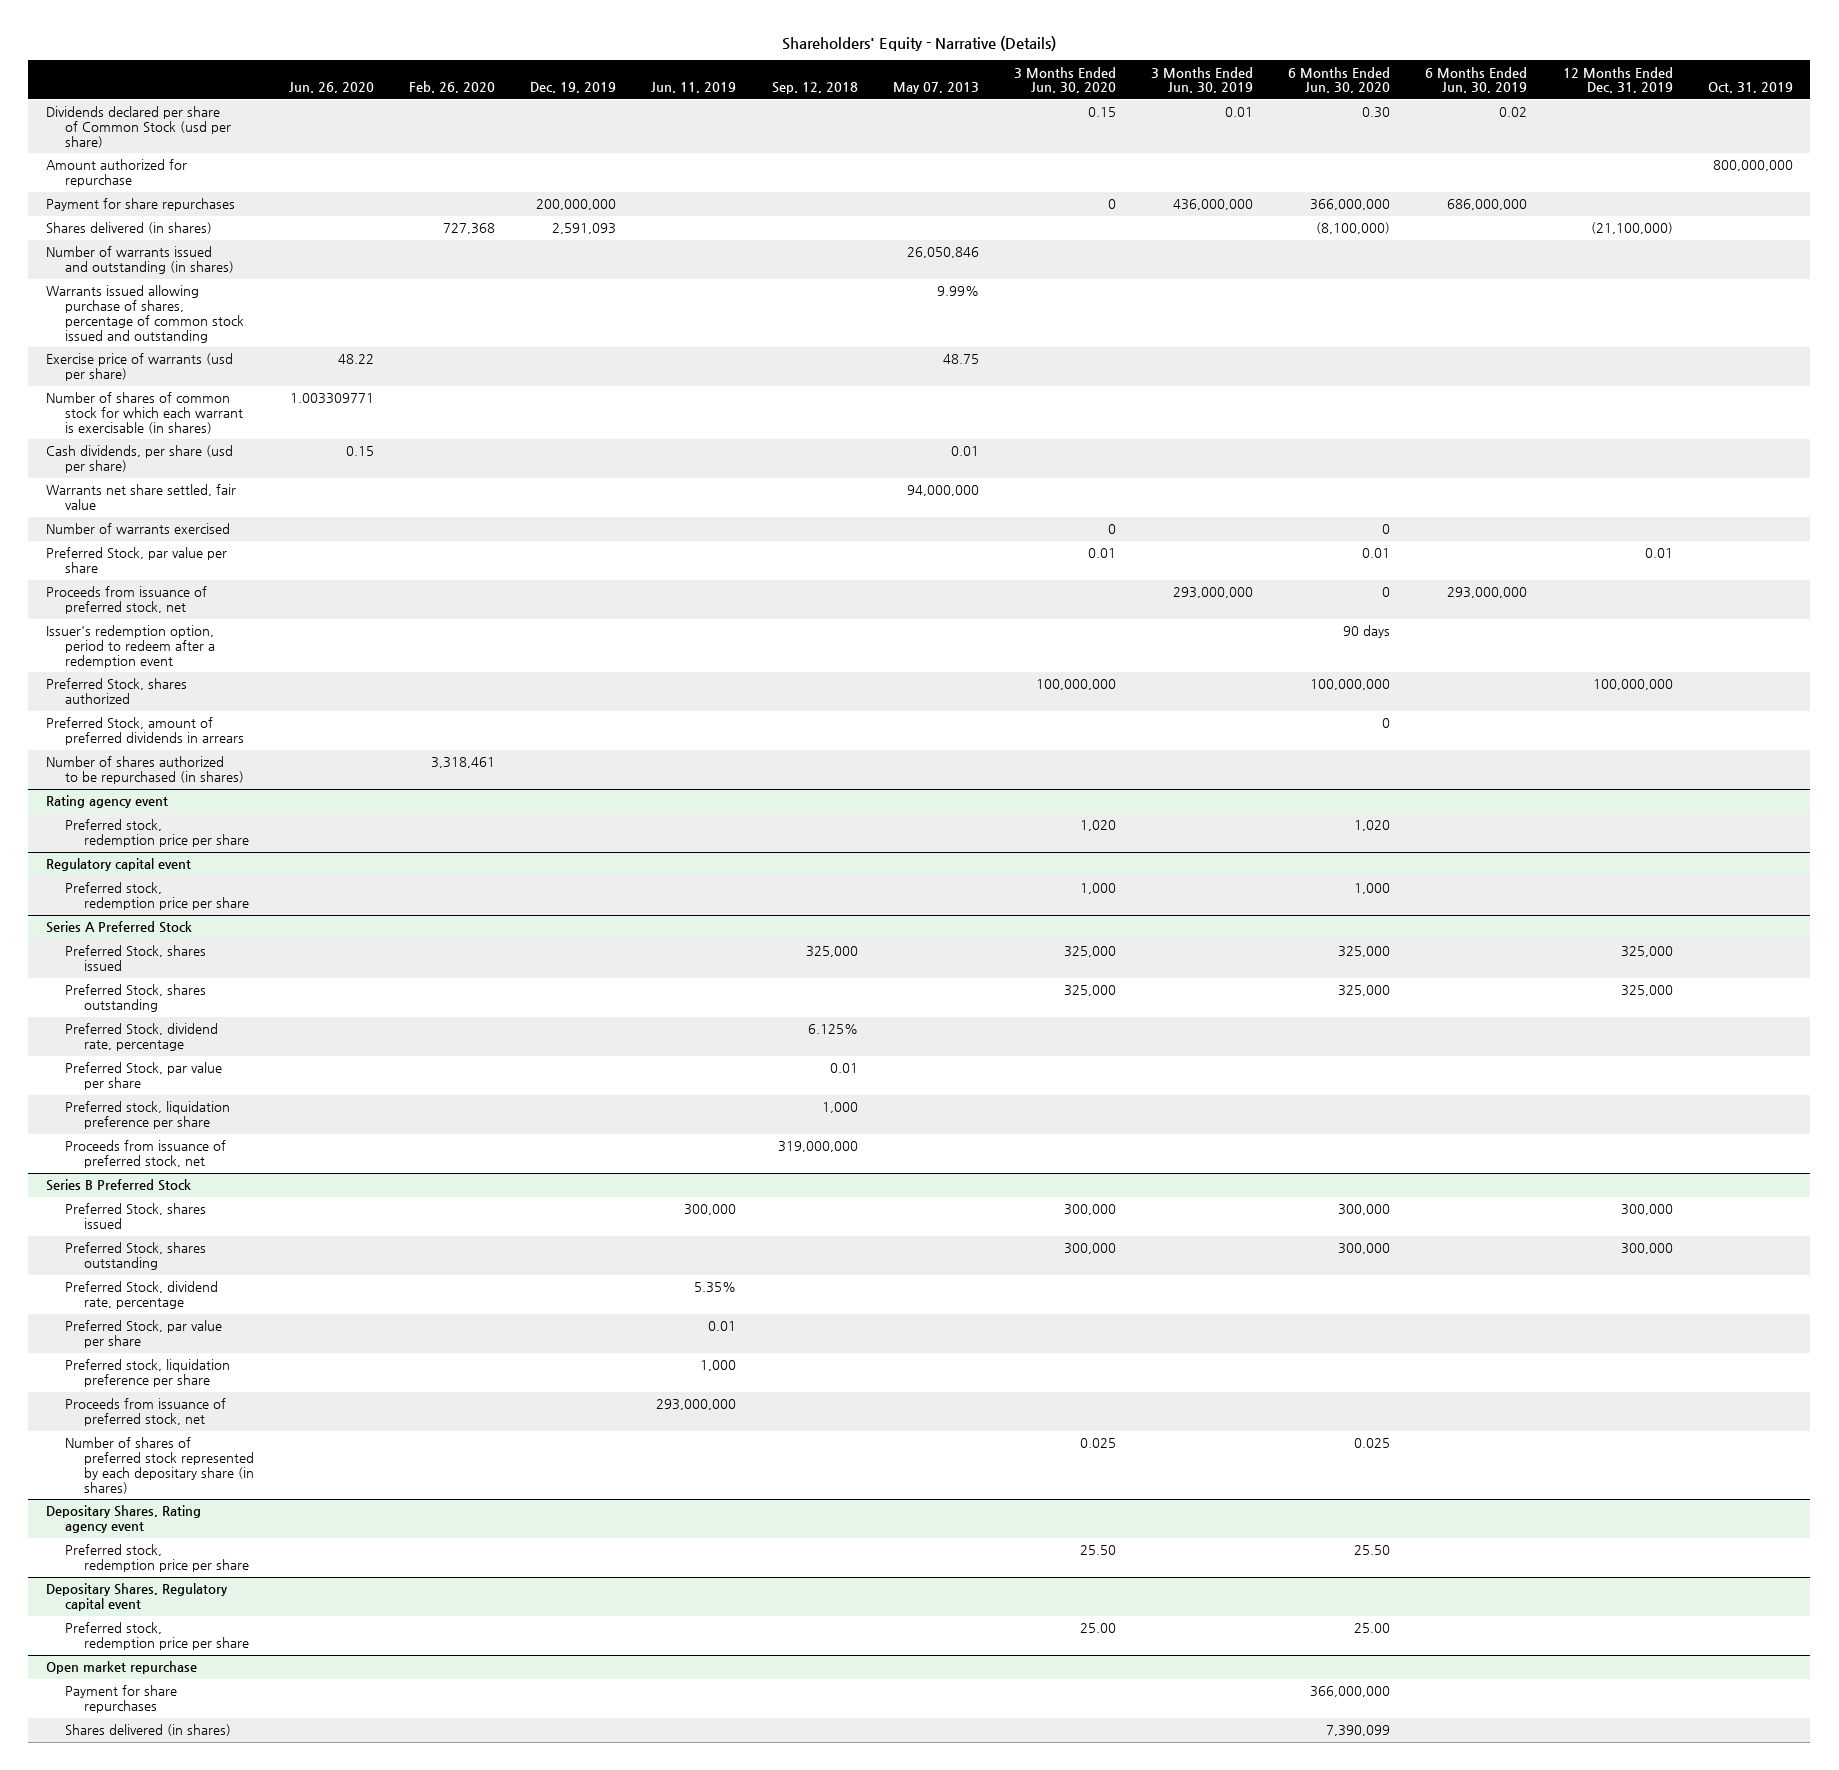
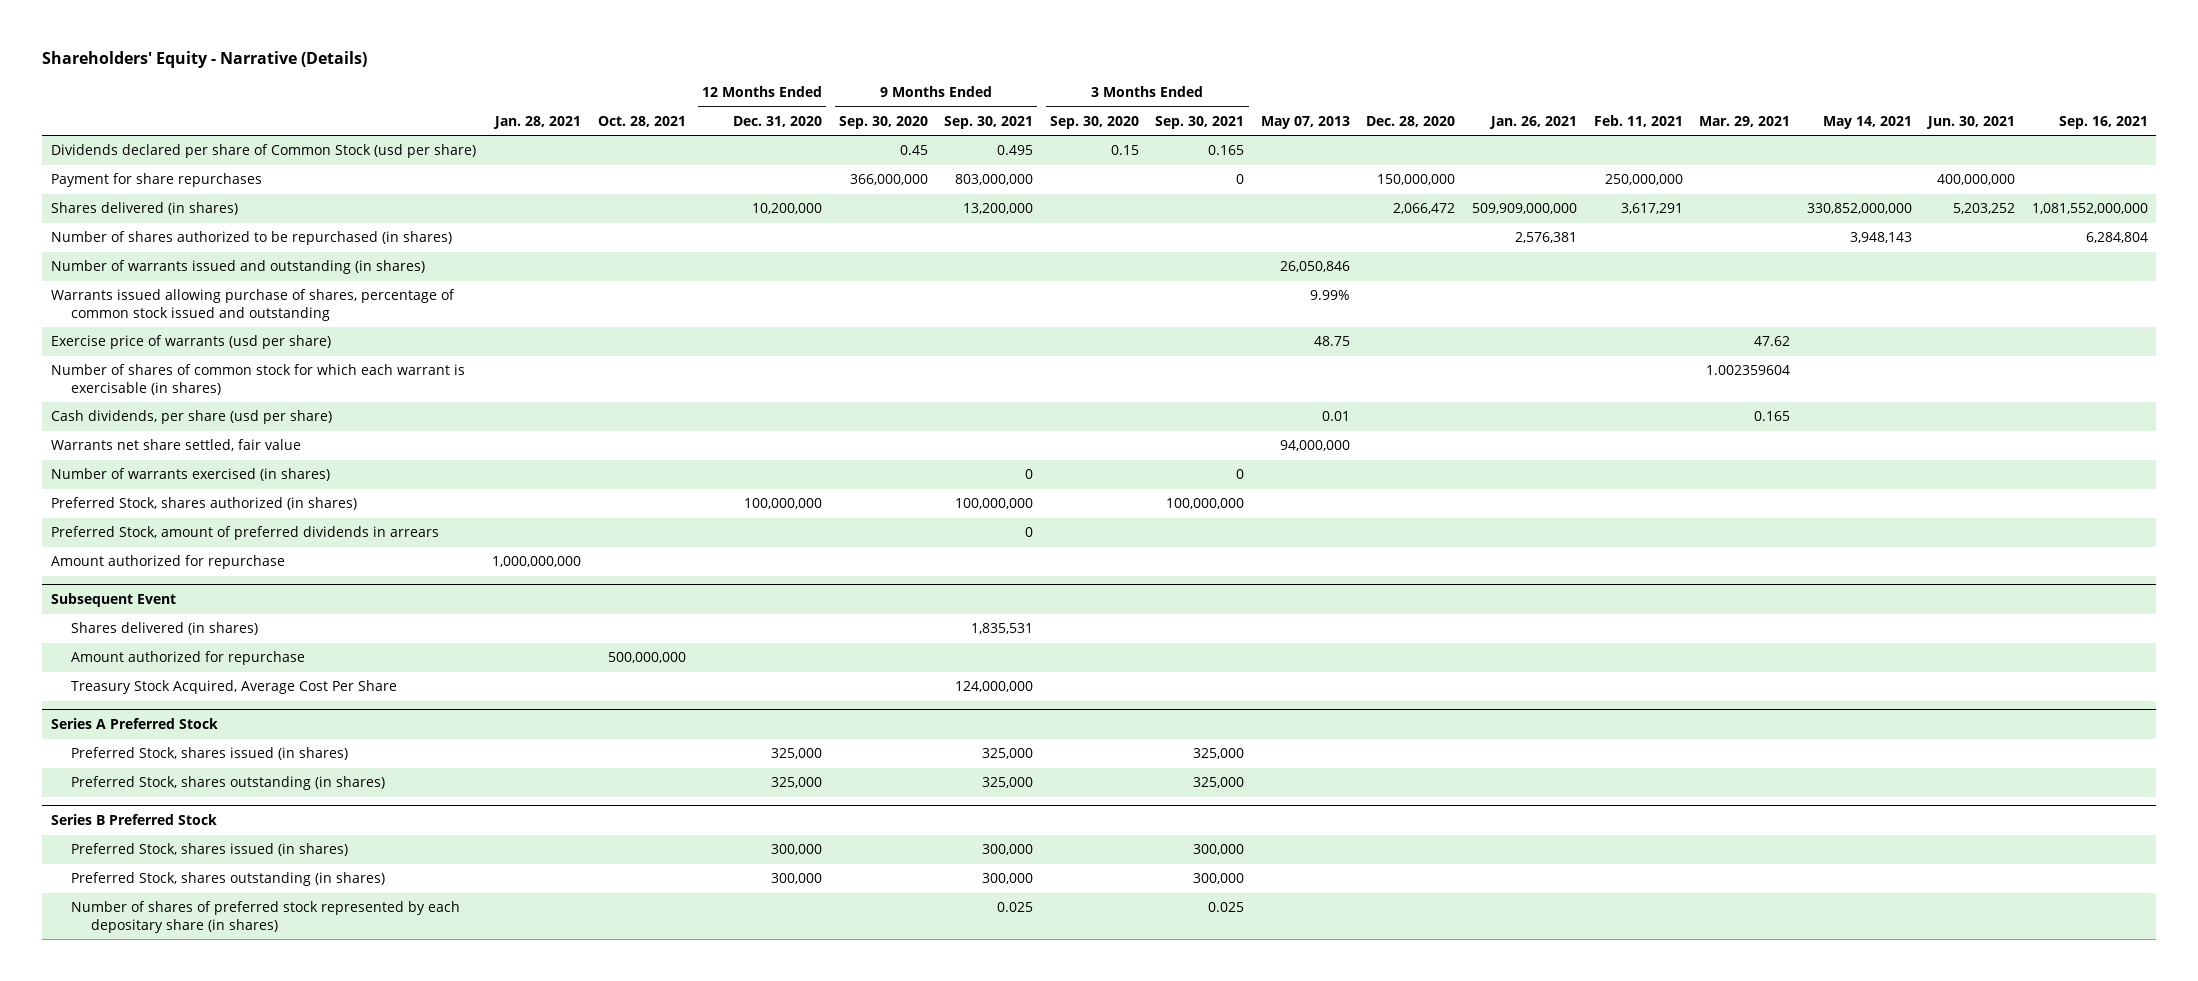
- | Jun. 26, 2020 | Feb. 26, 2020 | Dec. 19, 2019 | Jun. 11, 2019 | Sep. 12, 2018 | May 07, 2013 | 3 Months Ended Jun. 30, 2020 | 3 Months Ended Jun. 30, 2019 | 6 Months Ended Jun. 30, 2020 | 6 Months Ended Jun. 30, 2019 | 12 Months Ended Dec. 31, 2019 | Oct. 31, 2019
+ | Jan. 28, 2021 | Oct. 28, 2021 | 12 Months Ended Dec. 31, 2020 | 9 Months Ended Sep. 30, 2020 | 9 Months Ended Sep. 30, 2021 | 3 Months Ended Sep. 30, 2020 | 3 Months Ended Sep. 30, 2021 | May 07, 2013 | Dec. 28, 2020 | Jan. 26, 2021 | Feb. 11, 2021 | Mar. 29, 2021 | May 14, 2021 | Jun. 30, 2021 | Sep. 16, 2021
moved up: Number of shares authorized to be repurchased (in shares) | | | | | | | | | | 2,576,381 | | | 3,948,143 | | 6,284,804
- Number of warrants exercised | | | | | | | 0 | | 0 | | |
- Preferred Stock, par value per share | | | | | | | 0.01 | | 0.01 | | 0.01 |
- Proceeds from issuance of preferred stock, net | | | | | | | | 293,000,000 | 0 | 293,000,000 | |
- Issuer's redemption option, period to redeem after a redemption event | | | | | | | | | 90 days | | |
- Preferred Stock, shares authorized | | | | | | | 100,000,000 | | 100,000,000 | | 100,000,000 |
+ Number of warrants exercised (in shares) | | | | | 0 | | 0 | | | | | | | |
+ Preferred Stock, shares authorized (in shares) | | | 100,000,000 | | 100,000,000 | | 100,000,000 | | | | | | | |
- Rating agency event
- Preferred stock, redemption price per share | | | | | | | 1,020 | | 1,020 | | |
- Regulatory capital event
- Preferred stock, redemption price per share | | | | | | | 1,000 | | 1,000 | | |
moved down: Amount authorized for repurchase | 1,000,000,000 | | | | | | | | | | | | | |
+ Subsequent Event
+ Shares delivered (in shares) | | | | | 1,835,531 | | | | | | | | | |
+ Amount authorized for repurchase | | 500,000,000 | | | | | | | | | | | | |
+ Treasury Stock Acquired, Average Cost Per Share | | | | | 124,000,000 | | | | | | | | | |
@ Series A Preferred Stock
- Preferred Stock, shares issued | | | | | 325,000 | | 325,000 | | 325,000 | | 325,000 |
- Preferred Stock, shares outstanding | | | | | | | 325,000 | | 325,000 | | 325,000 |
- Preferred Stock, dividend rate, percentage | | | | | 6.125% | | | | | | |
- Preferred Stock, par value per share | | | | | 0.01 | | | | | | |
- Preferred stock, liquidation preference per share | | | | | 1,000 | | | | | | |
- Proceeds from issuance of preferred stock, net | | | | | 319,000,000 | | | | | | |
+ Preferred Stock, shares issued (in shares) | | | 325,000 | | 325,000 | | 325,000 | | | | | | | |
+ Preferred Stock, shares outstanding (in shares) | | | 325,000 | | 325,000 | | 325,000 | | | | | | | |
@ Series B Preferred Stock
- Preferred Stock, shares issued | | | | 300,000 | | | 300,000 | | 300,000 | | 300,000 |
- Preferred Stock, shares outstanding | | | | | | | 300,000 | | 300,000 | | 300,000 |
- Preferred Stock, dividend rate, percentage | | | | 5.35% | | | | | | | |
- Preferred Stock, par value per share | | | | 0.01 | | | | | | | |
- Preferred stock, liquidation preference per share | | | | 1,000 | | | | | | | |
- Proceeds from issuance of preferred stock, net | | | | 293,000,000 | | | | | | | |
+ Preferred Stock, shares issued (in shares) | | | 300,000 | | 300,000 | | 300,000 | | | | | | | |
+ Preferred Stock, shares outstanding (in shares) | | | 300,000 | | 300,000 | | 300,000 | | | | | | | |
- Depositary Shares, Rating agency event
- Preferred stock, redemption price per share | | | | | | | 25.50 | | 25.50 | | |
- Depositary Shares, Regulatory capital event
- Preferred stock, redemption price per share | | | | | | | 25.00 | | 25.00 | | |
- Open market repurchase
- Payment for share repurchases | | | | | | | | | 366,000,000 | | |
- Shares delivered (in shares) | | | | | | | | | 7,390,099 | | |

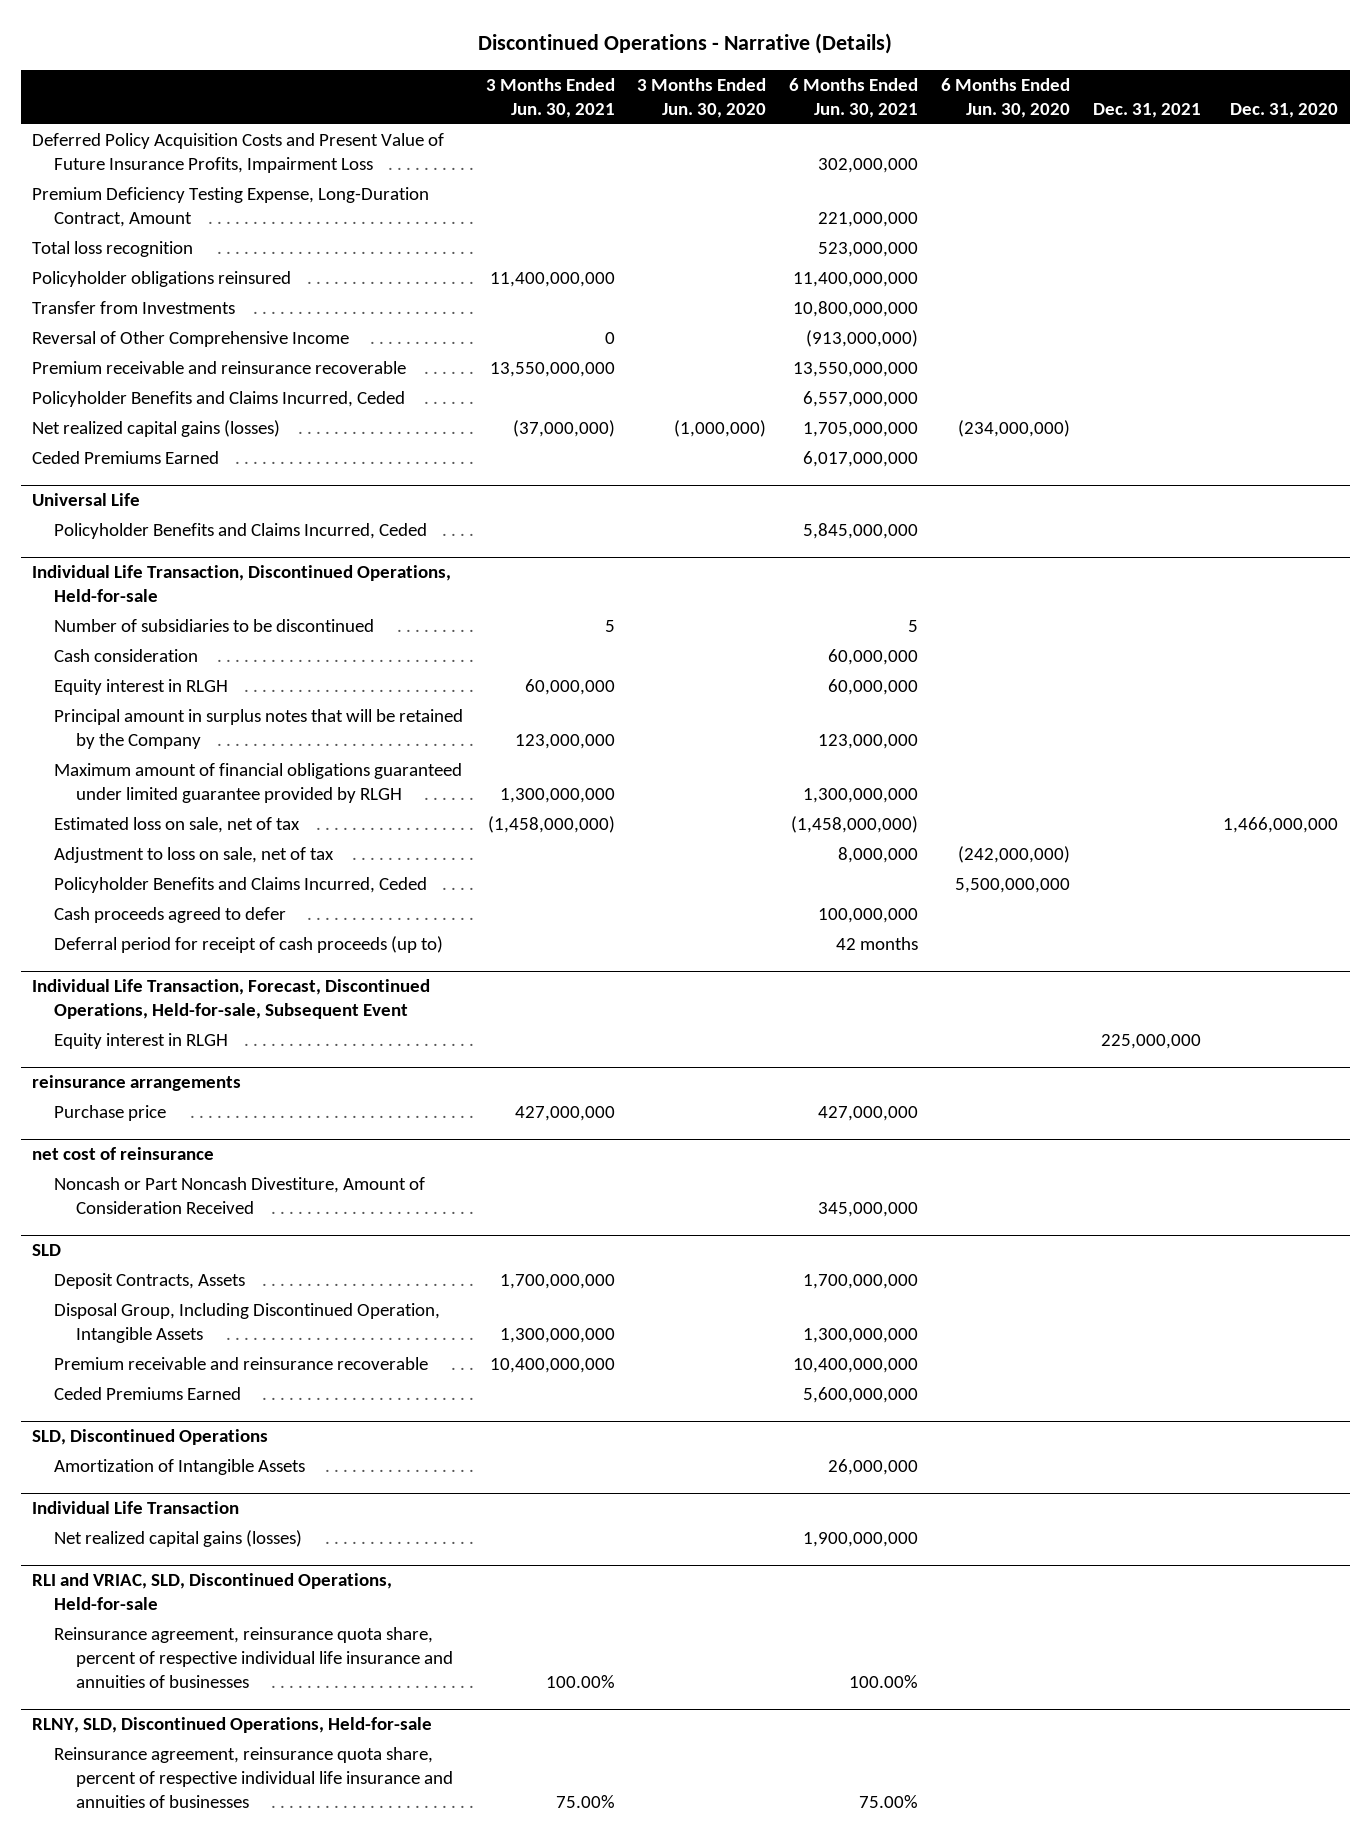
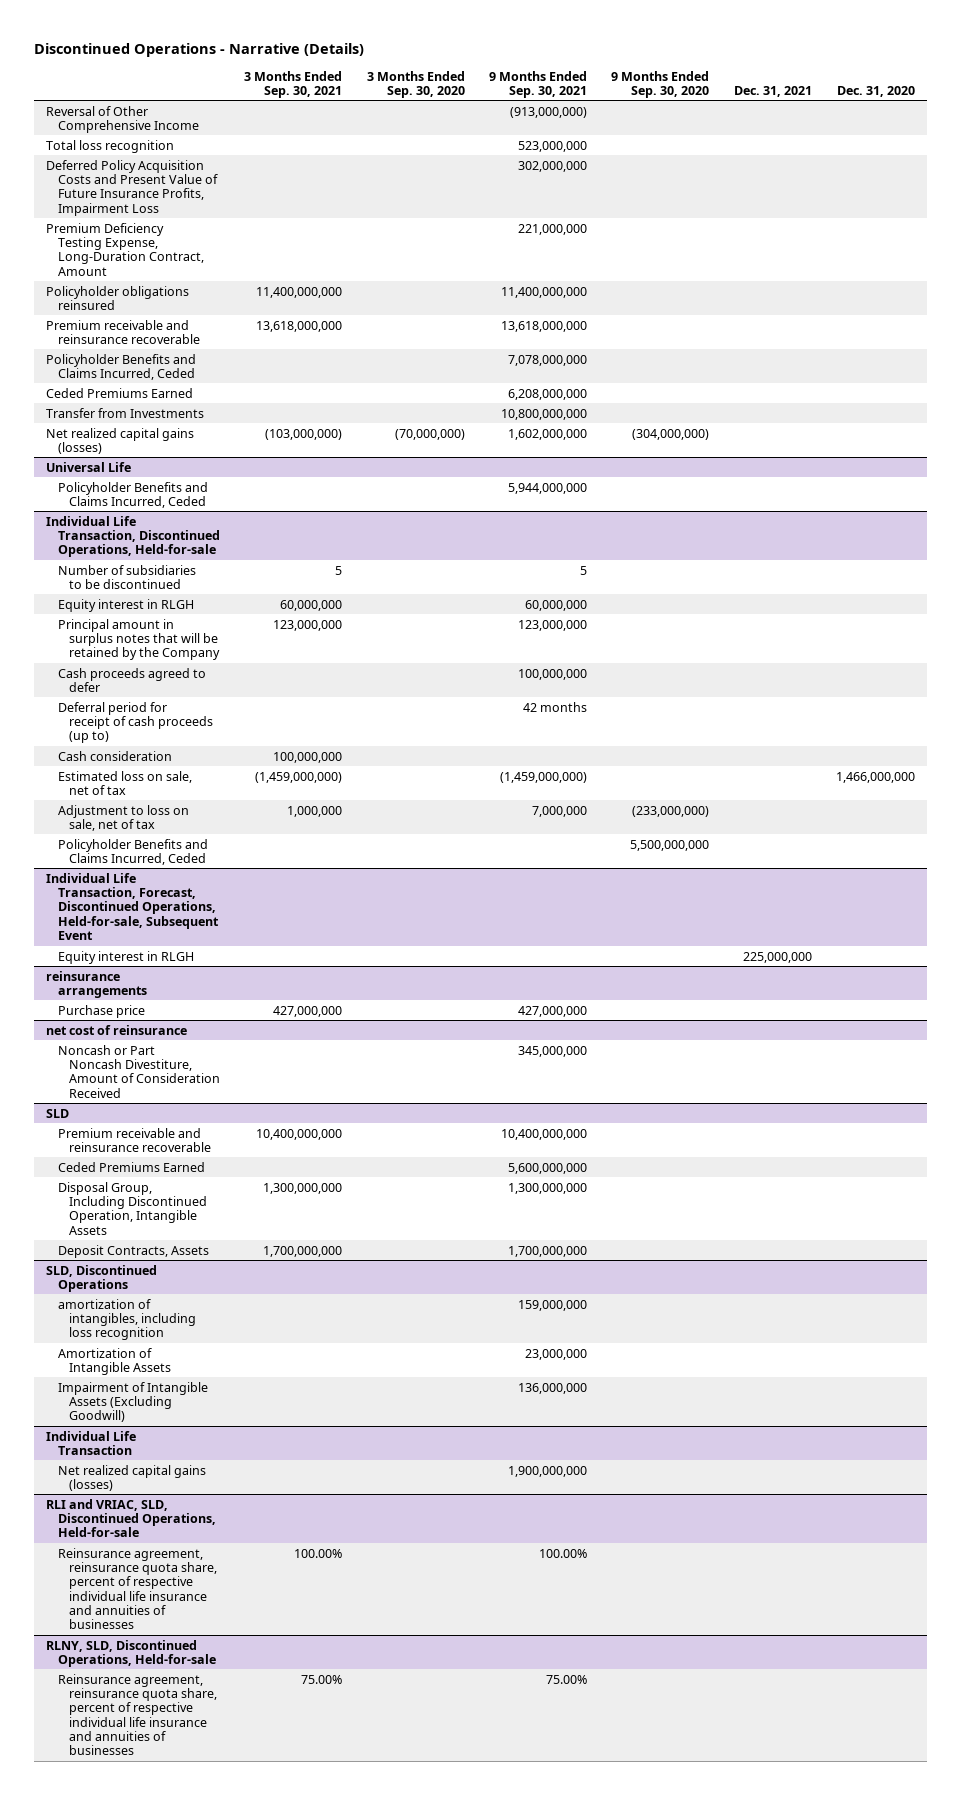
- | 3 Months Ended Jun. 30, 2021 | 3 Months Ended Jun. 30, 2020 | 6 Months Ended Jun. 30, 2021 | 6 Months Ended Jun. 30, 2020 | Dec. 31, 2021 | Dec. 31, 2020
+ | 3 Months Ended Sep. 30, 2021 | 3 Months Ended Sep. 30, 2020 | 9 Months Ended Sep. 30, 2021 | 9 Months Ended Sep. 30, 2020 | Dec. 31, 2021 | Dec. 31, 2020
moved up: Reversal of Other Comprehensive Income | | | (913,000,000) | | |
moved up: Total loss recognition | | | 523,000,000 | | |
moved down: Transfer from Investments | | | 10,800,000,000 | | |
moved down: Net realized capital gains (losses) | (103,000,000) | (70,000,000) | 1,602,000,000 | (304,000,000) | |
@ Individual Life Transaction, Discontinued Operations, Held-for-sale
- Maximum amount of financial obligations guaranteed under limited guarantee provided by RLGH | 1,300,000,000 | | 1,300,000,000 | | |
moved up: Cash proceeds agreed to defer | | | 100,000,000 | | |
moved up: Deferral period for receipt of cash proceeds (up to) | | | 42 months | | |
moved down: Cash consideration | 100,000,000 | | | | |
@ SLD
moved down: Disposal Group, Including Discontinued Operation, Intangible Assets | 1,300,000,000 | | 1,300,000,000 | | |
moved down: Deposit Contracts, Assets | 1,700,000,000 | | 1,700,000,000 | | |
@ SLD, Discontinued Operations
+ amortization of intangibles, including loss recognition | | | 159,000,000 | | |
+ Impairment of Intangible Assets (Excluding Goodwill) | | | 136,000,000 | | |

